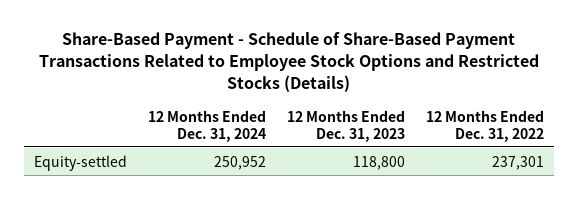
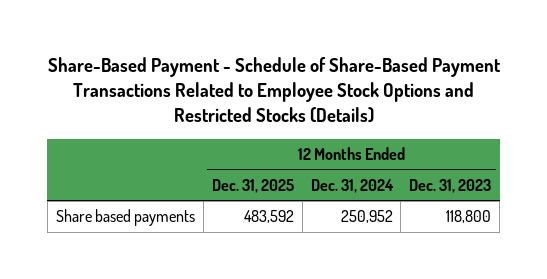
- | 12 Months Ended Dec. 31, 2024 | 12 Months Ended Dec. 31, 2023 | 12 Months Ended Dec. 31, 2022
+ | 12 Months Ended Dec. 31, 2025 | 12 Months Ended Dec. 31, 2024 | 12 Months Ended Dec. 31, 2023
- Equity-settled | 250,952 | 118,800 | 237,301
+ Share based payments | 483,592 | 250,952 | 118,800

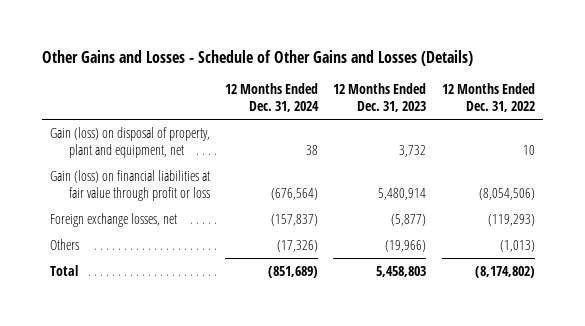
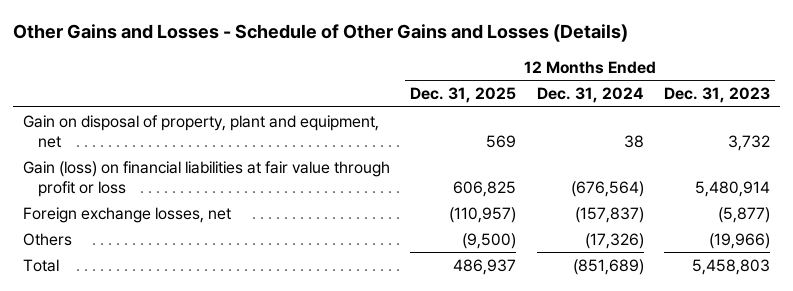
- | 12 Months Ended Dec. 31, 2024 | 12 Months Ended Dec. 31, 2023 | 12 Months Ended Dec. 31, 2022
+ | 12 Months Ended Dec. 31, 2025 | 12 Months Ended Dec. 31, 2024 | 12 Months Ended Dec. 31, 2023
- Gain (loss) on disposal of property, plant and equipment, net | 38 | 3,732 | 10
+ Gain on disposal of property, plant and equipment, net | 569 | 38 | 3,732

